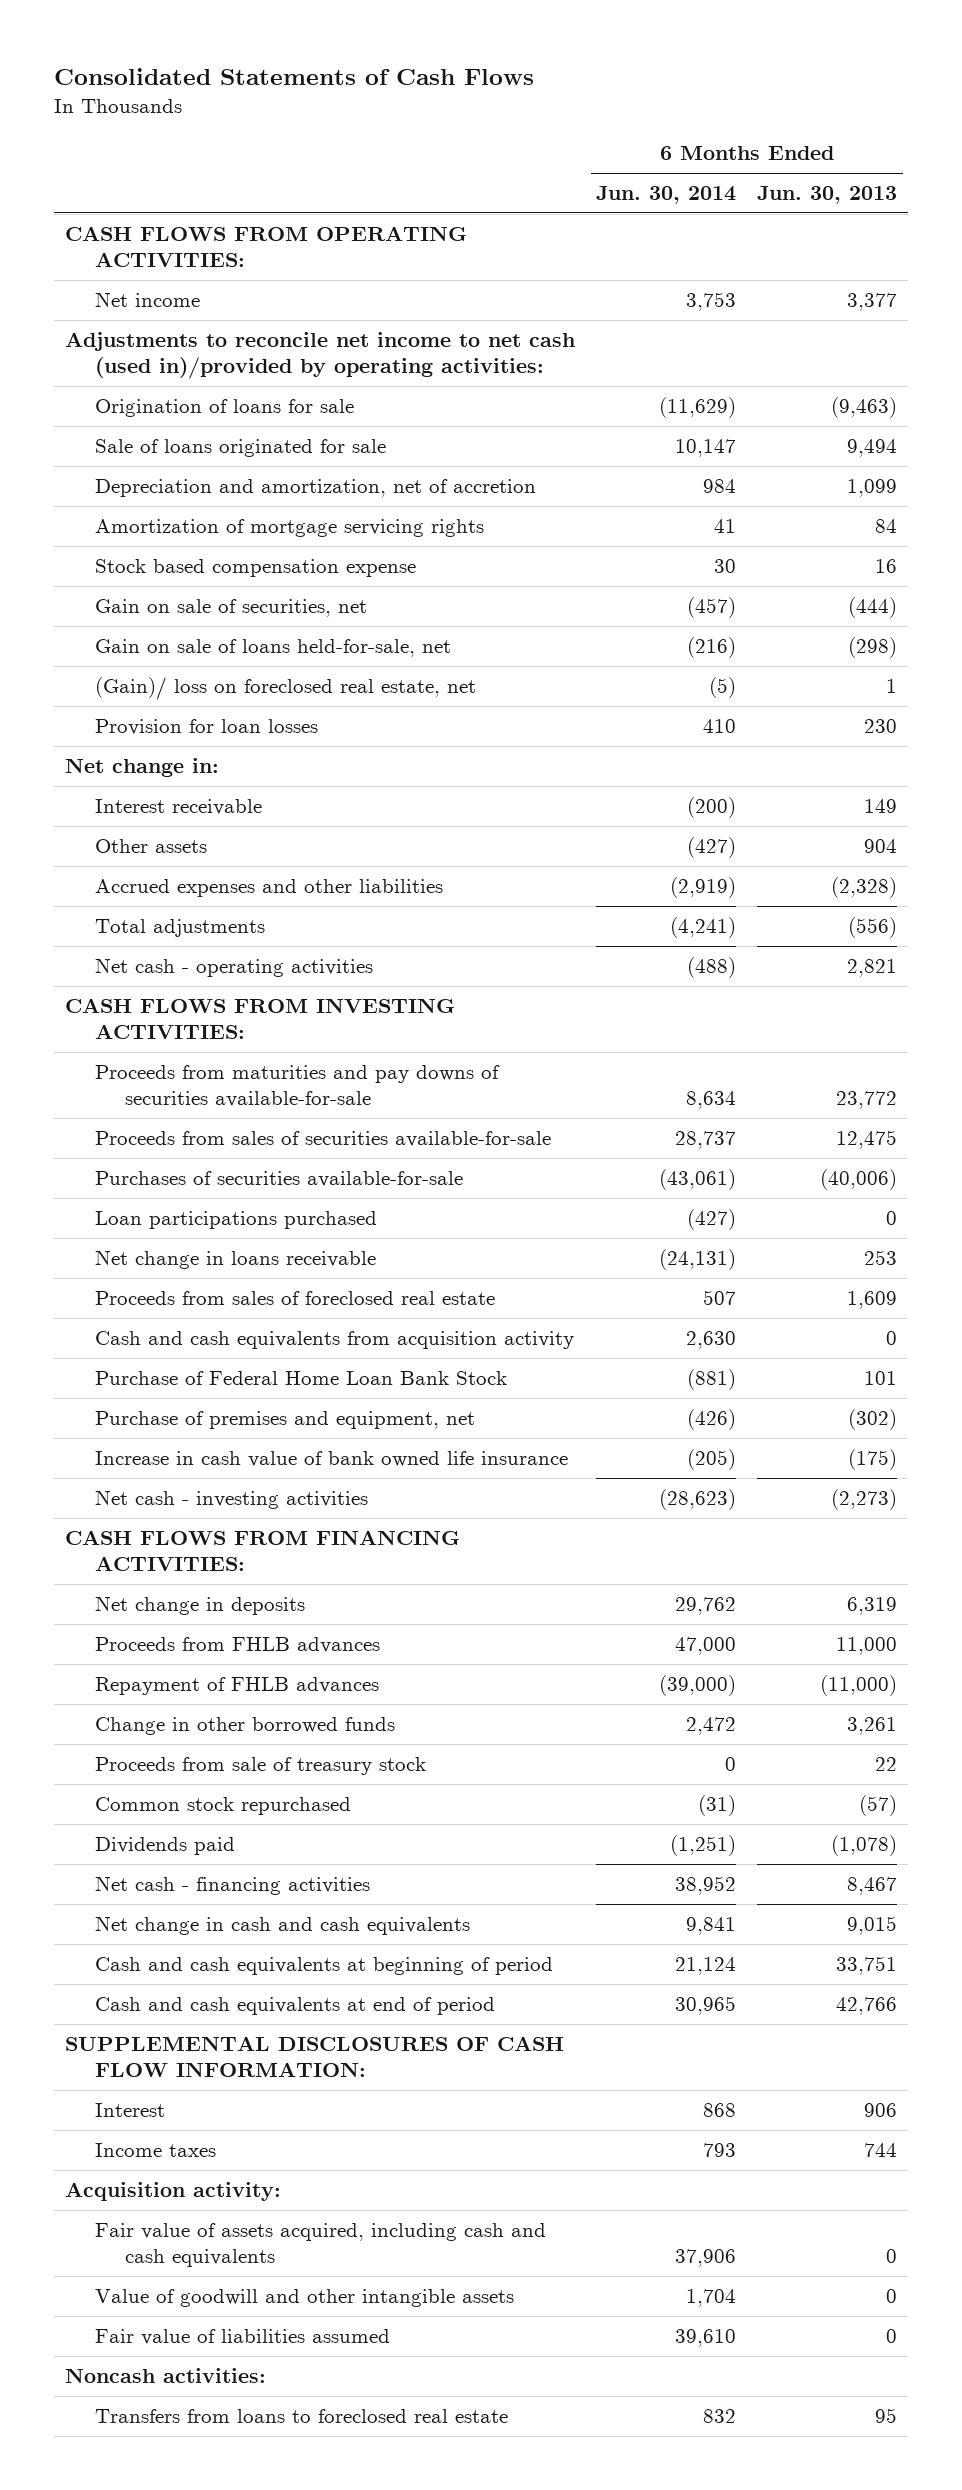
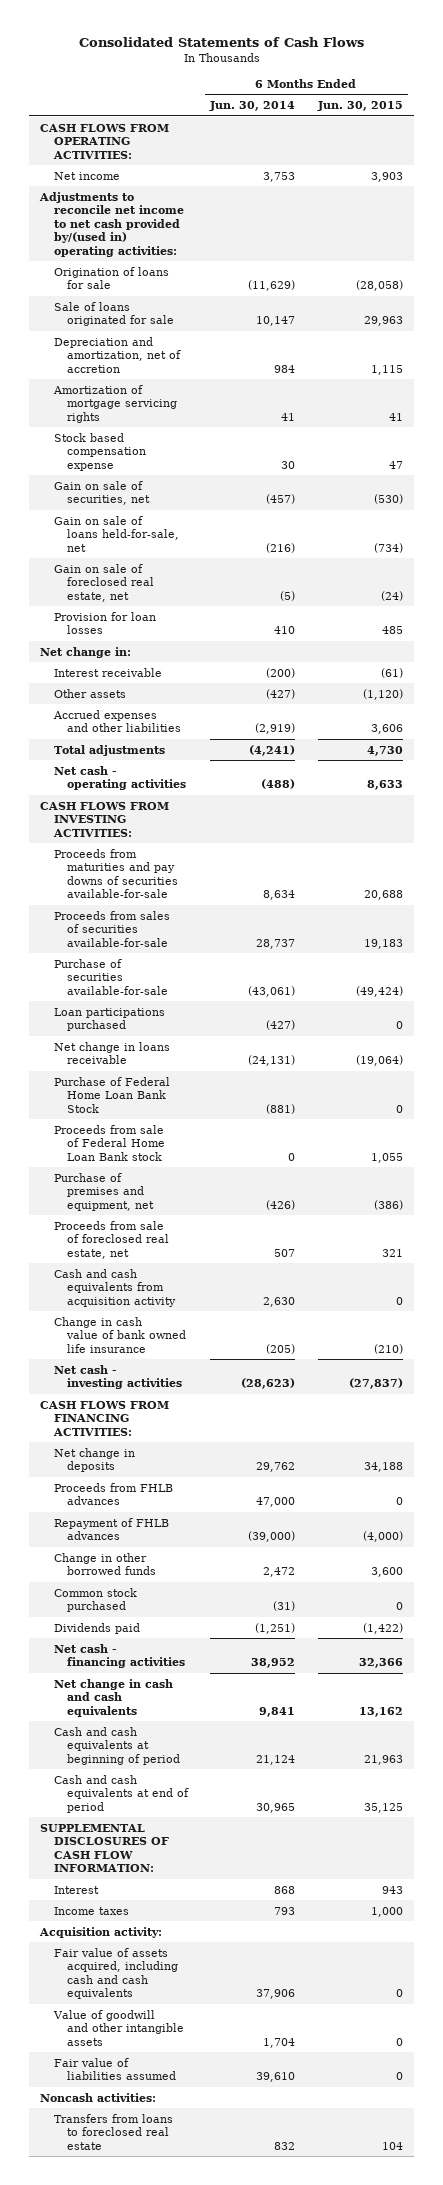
- | 6 Months Ended Jun. 30, 2014 | 6 Months Ended Jun. 30, 2013
+ | 6 Months Ended Jun. 30, 2014 | 6 Months Ended Jun. 30, 2015
- Adjustments to reconcile net income to net cash (used in)/provided by operating activities:
+ Adjustments to reconcile net income to net cash provided by/(used in) operating activities:
- (Gain)/ loss on foreclosed real estate, net | (5) | 1
+ Gain on sale of foreclosed real estate, net | (5) | (24)
- Purchases of securities available-for-sale | (43,061) | (40,006)
+ Purchase of securities available-for-sale | (43,061) | (49,424)
- Proceeds from sales of foreclosed real estate | 507 | 1,609
+ Proceeds from sale of Federal Home Loan Bank stock | 0 | 1,055
- Increase in cash value of bank owned life insurance | (205) | (175)
+ Proceeds from sale of foreclosed real estate, net | 507 | 321
moved down: Cash and cash equivalents from acquisition activity | 2,630 | 0
+ Change in cash value of bank owned life insurance | (205) | (210)
- Proceeds from sale of treasury stock | 0 | 22
- Common stock repurchased | (31) | (57)
+ Common stock purchased | (31) | 0

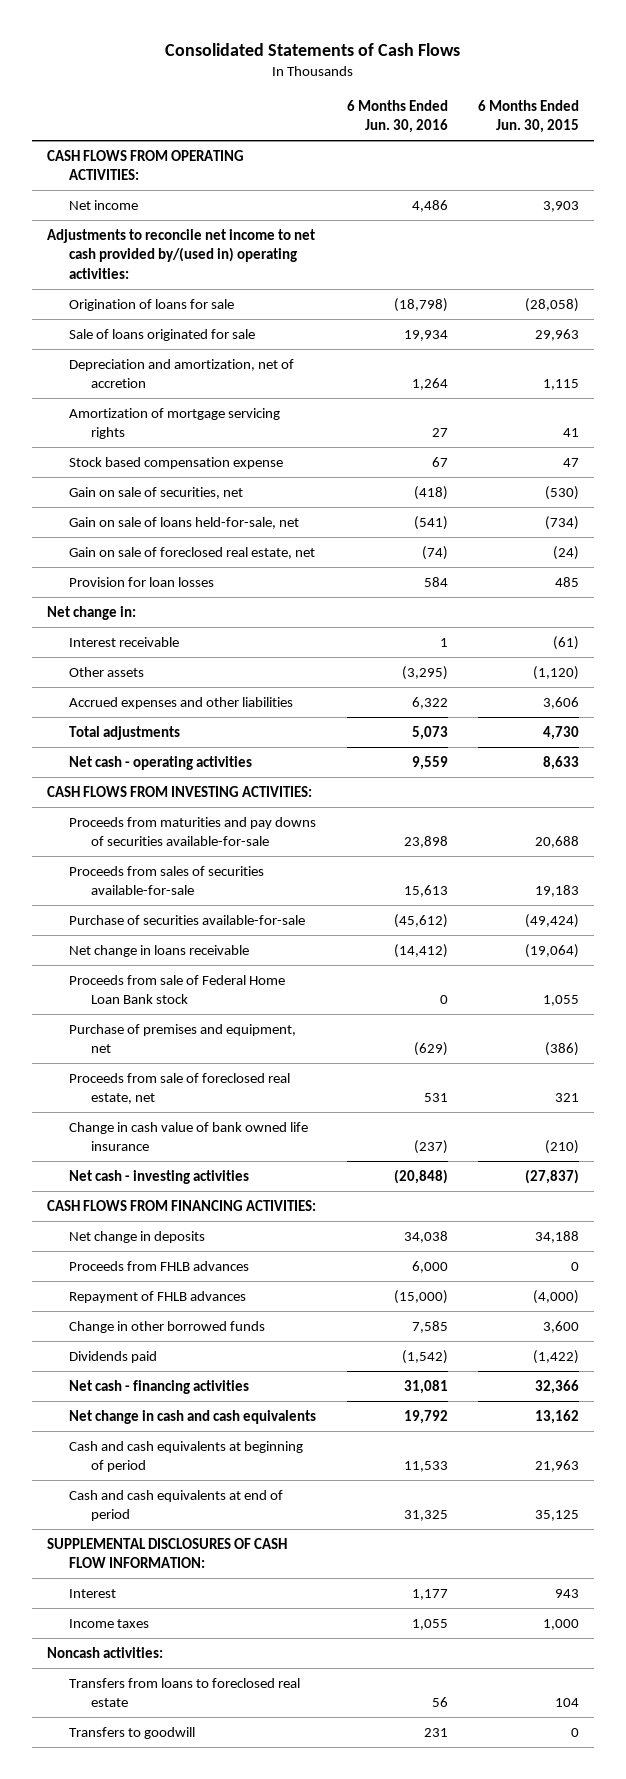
- | 6 Months Ended Jun. 30, 2014 | 6 Months Ended Jun. 30, 2015
+ | 6 Months Ended Jun. 30, 2016 | 6 Months Ended Jun. 30, 2015
- Loan participations purchased | (427) | 0
- Purchase of Federal Home Loan Bank Stock | (881) | 0
- Cash and cash equivalents from acquisition activity | 2,630 | 0
- Common stock purchased | (31) | 0
- Acquisition activity:
- Fair value of assets acquired, including cash and cash equivalents | 37,906 | 0
- Value of goodwill and other intangible assets | 1,704 | 0
- Fair value of liabilities assumed | 39,610 | 0
+ Transfers to goodwill | 231 | 0

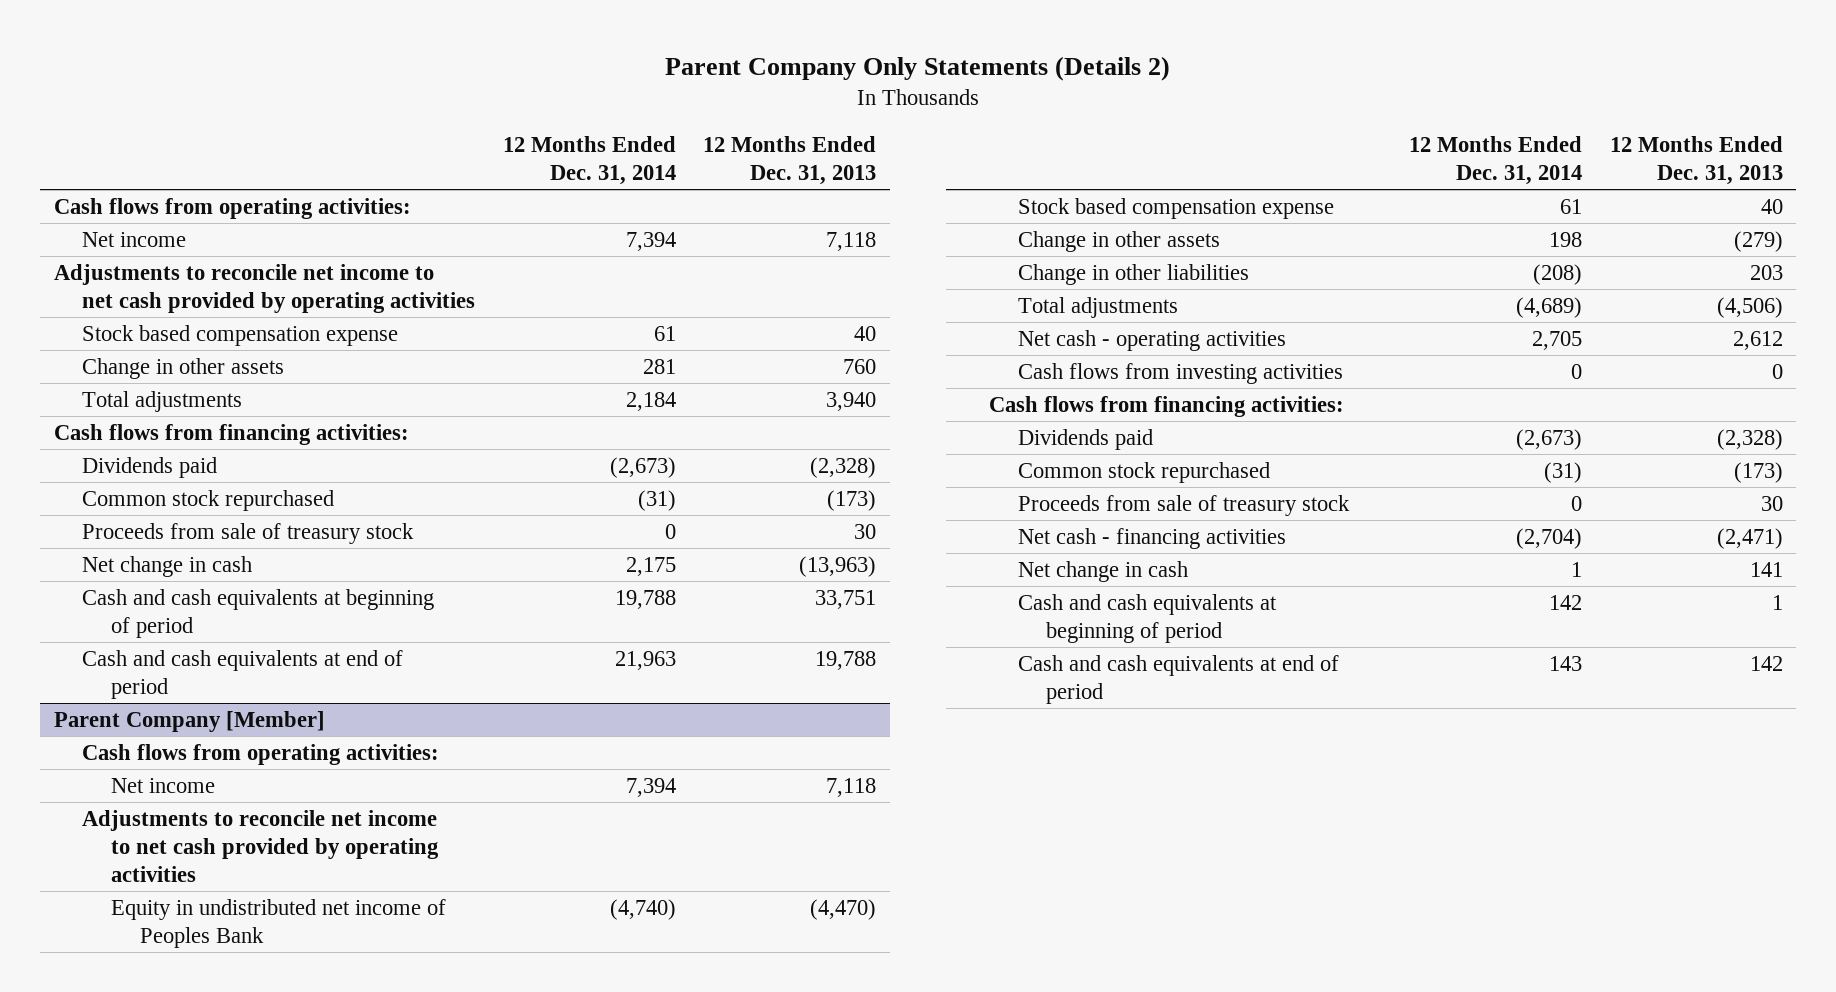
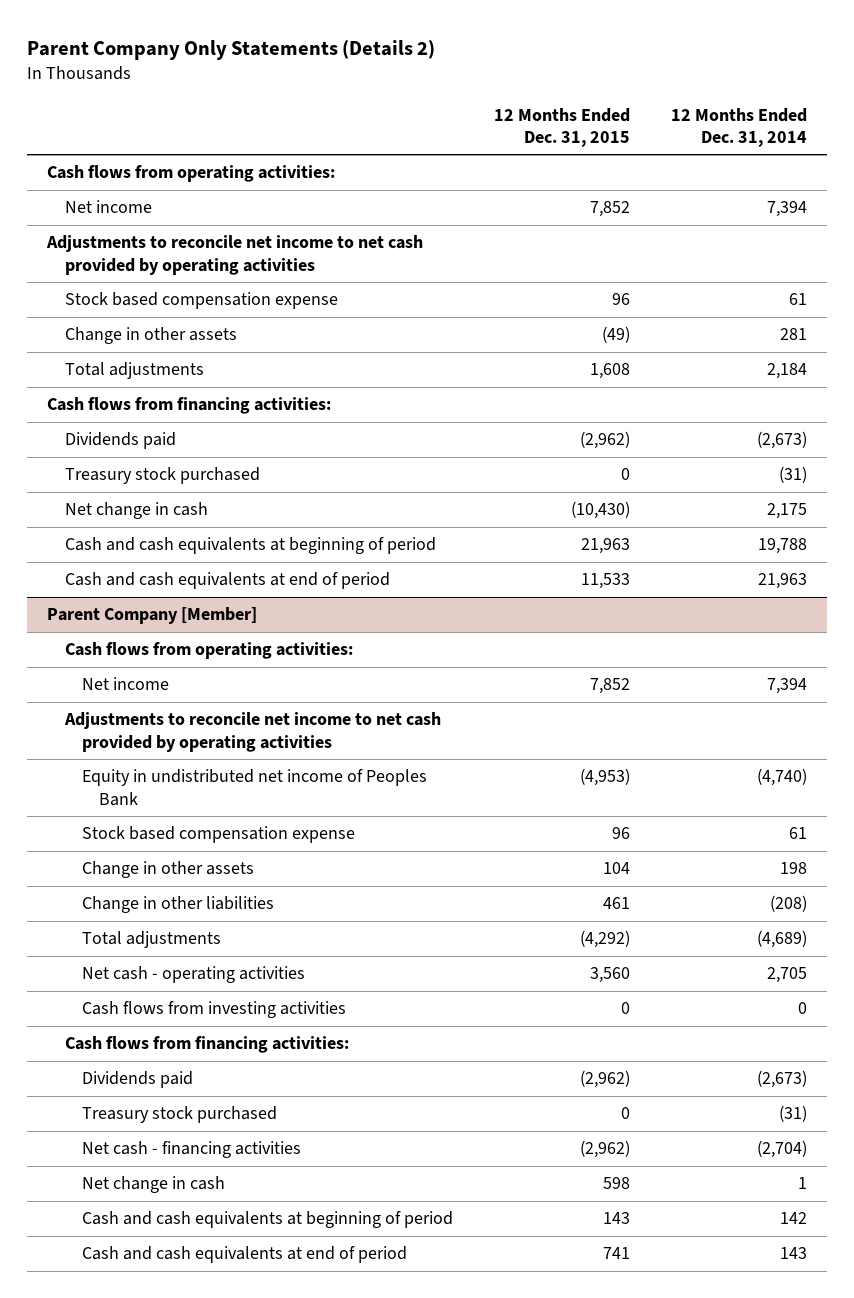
- | 12 Months Ended Dec. 31, 2014 | 12 Months Ended Dec. 31, 2013
+ | 12 Months Ended Dec. 31, 2015 | 12 Months Ended Dec. 31, 2014
- Common stock repurchased | (31) | (173)
- Proceeds from sale of treasury stock | 0 | 30
+ Treasury stock purchased | 0 | (31)
@ Parent Company [Member]
- Common stock repurchased | (31) | (173)
- Proceeds from sale of treasury stock | 0 | 30
+ Treasury stock purchased | 0 | (31)

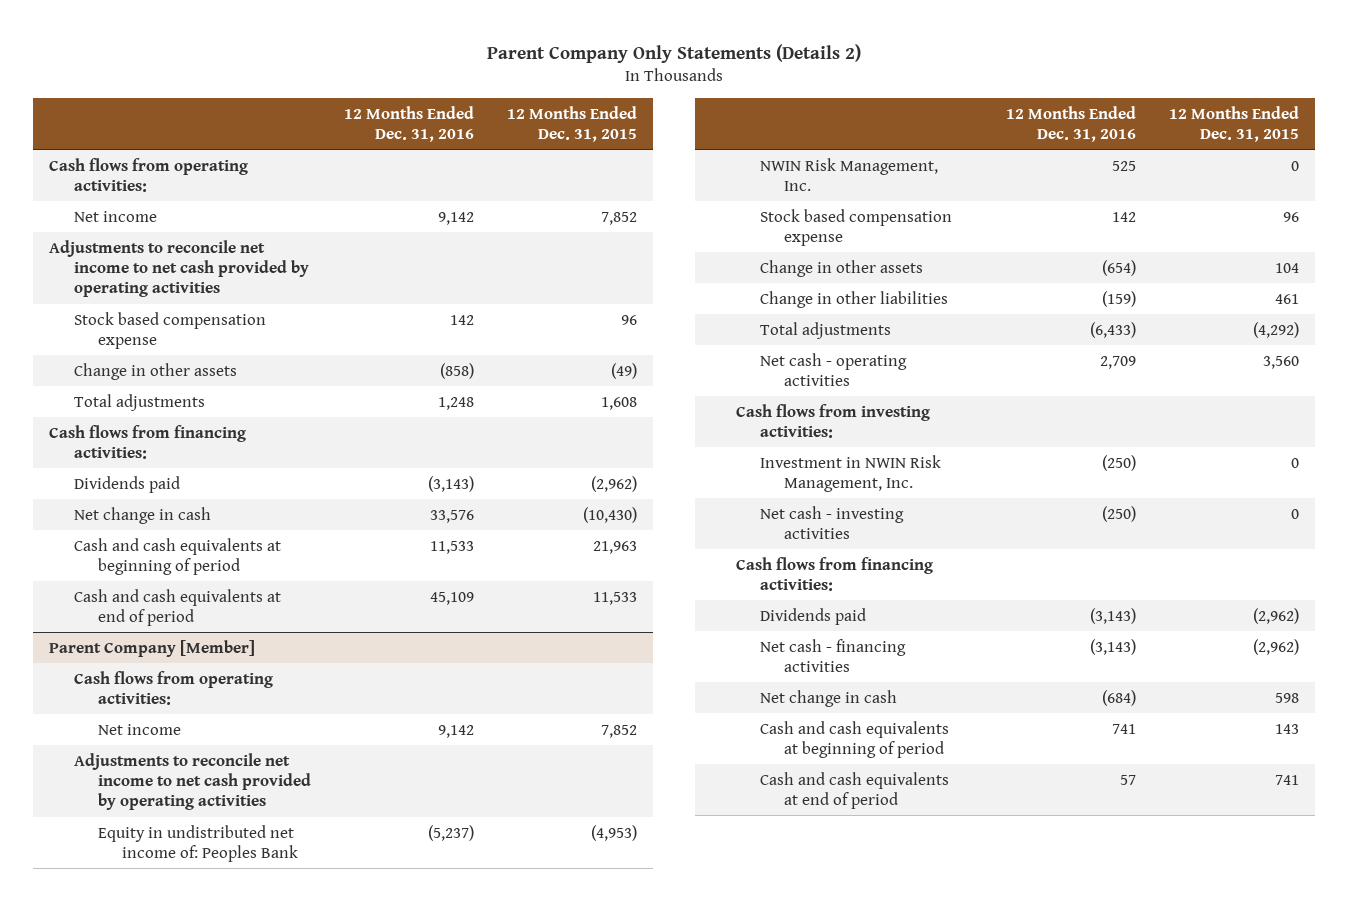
- | 12 Months Ended Dec. 31, 2015 | 12 Months Ended Dec. 31, 2014
+ | 12 Months Ended Dec. 31, 2016 | 12 Months Ended Dec. 31, 2015
- Treasury stock purchased | 0 | (31)
@ Parent Company [Member]
- Equity in undistributed net income of Peoples Bank | (4,953) | (4,740)
+ Equity in undistributed net income of: Peoples Bank | (5,237) | (4,953)
+ NWIN Risk Management, Inc. | 525 | 0
- Cash flows from investing activities | 0 | 0
+ Cash flows from investing activities:
+ Investment in NWIN Risk Management, Inc. | (250) | 0
+ Net cash - investing activities | (250) | 0
- Treasury stock purchased | 0 | (31)

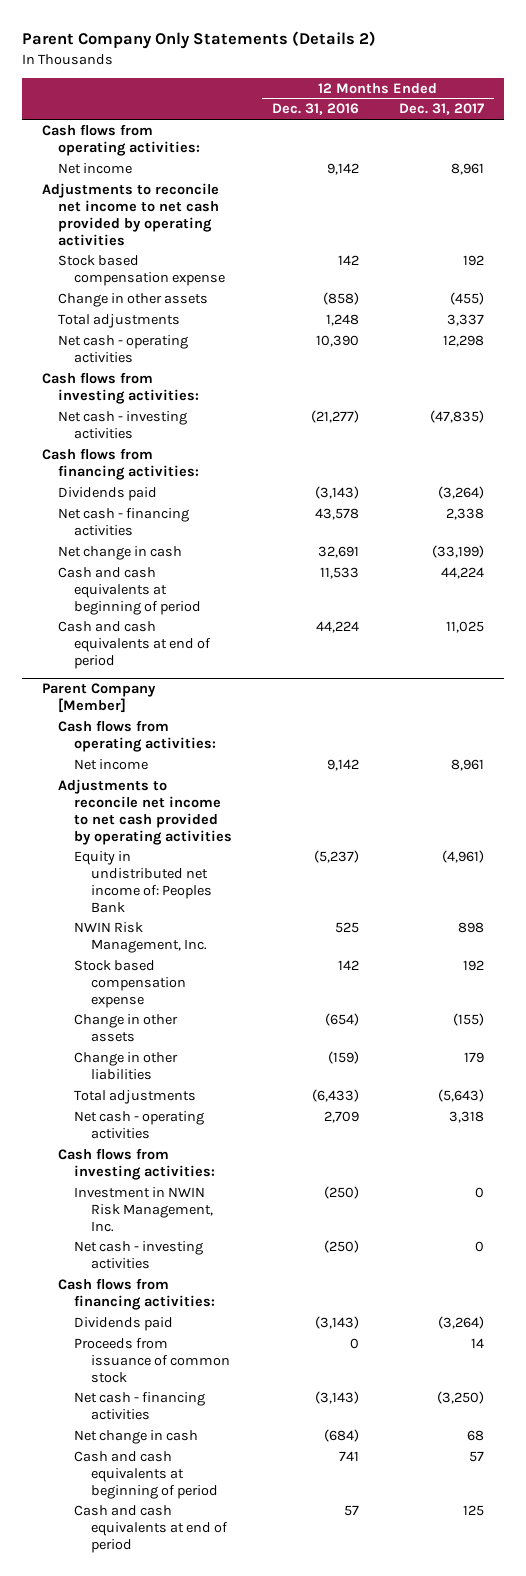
- | 12 Months Ended Dec. 31, 2016 | 12 Months Ended Dec. 31, 2015
+ | 12 Months Ended Dec. 31, 2016 | 12 Months Ended Dec. 31, 2017
+ Net cash - operating activities | 10,390 | 12,298
+ Cash flows from investing activities:
+ Net cash - investing activities | (21,277) | (47,835)
- Net change in cash | 33,576 | (10,430)
+ Net cash - financing activities | 43,578 | 2,338
+ Net change in cash | 32,691 | (33,199)
- Cash and cash equivalents at end of period | 45,109 | 11,533
+ Cash and cash equivalents at end of period | 44,224 | 11,025
@ Parent Company [Member]
+ Proceeds from issuance of common stock | 0 | 14

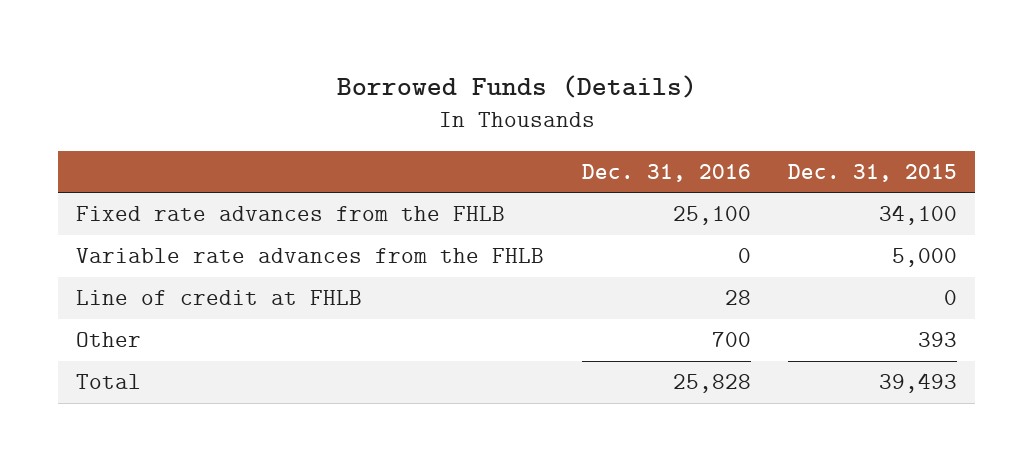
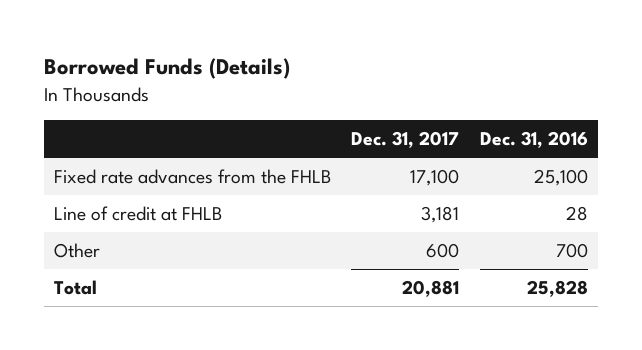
- | Dec. 31, 2016 | Dec. 31, 2015
+ | Dec. 31, 2017 | Dec. 31, 2016
- Variable rate advances from the FHLB | 0 | 5,000

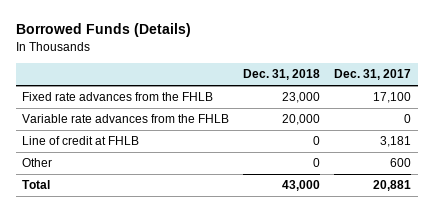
- | Dec. 31, 2017 | Dec. 31, 2016
+ | Dec. 31, 2018 | Dec. 31, 2017
+ Variable rate advances from the FHLB | 20,000 | 0

